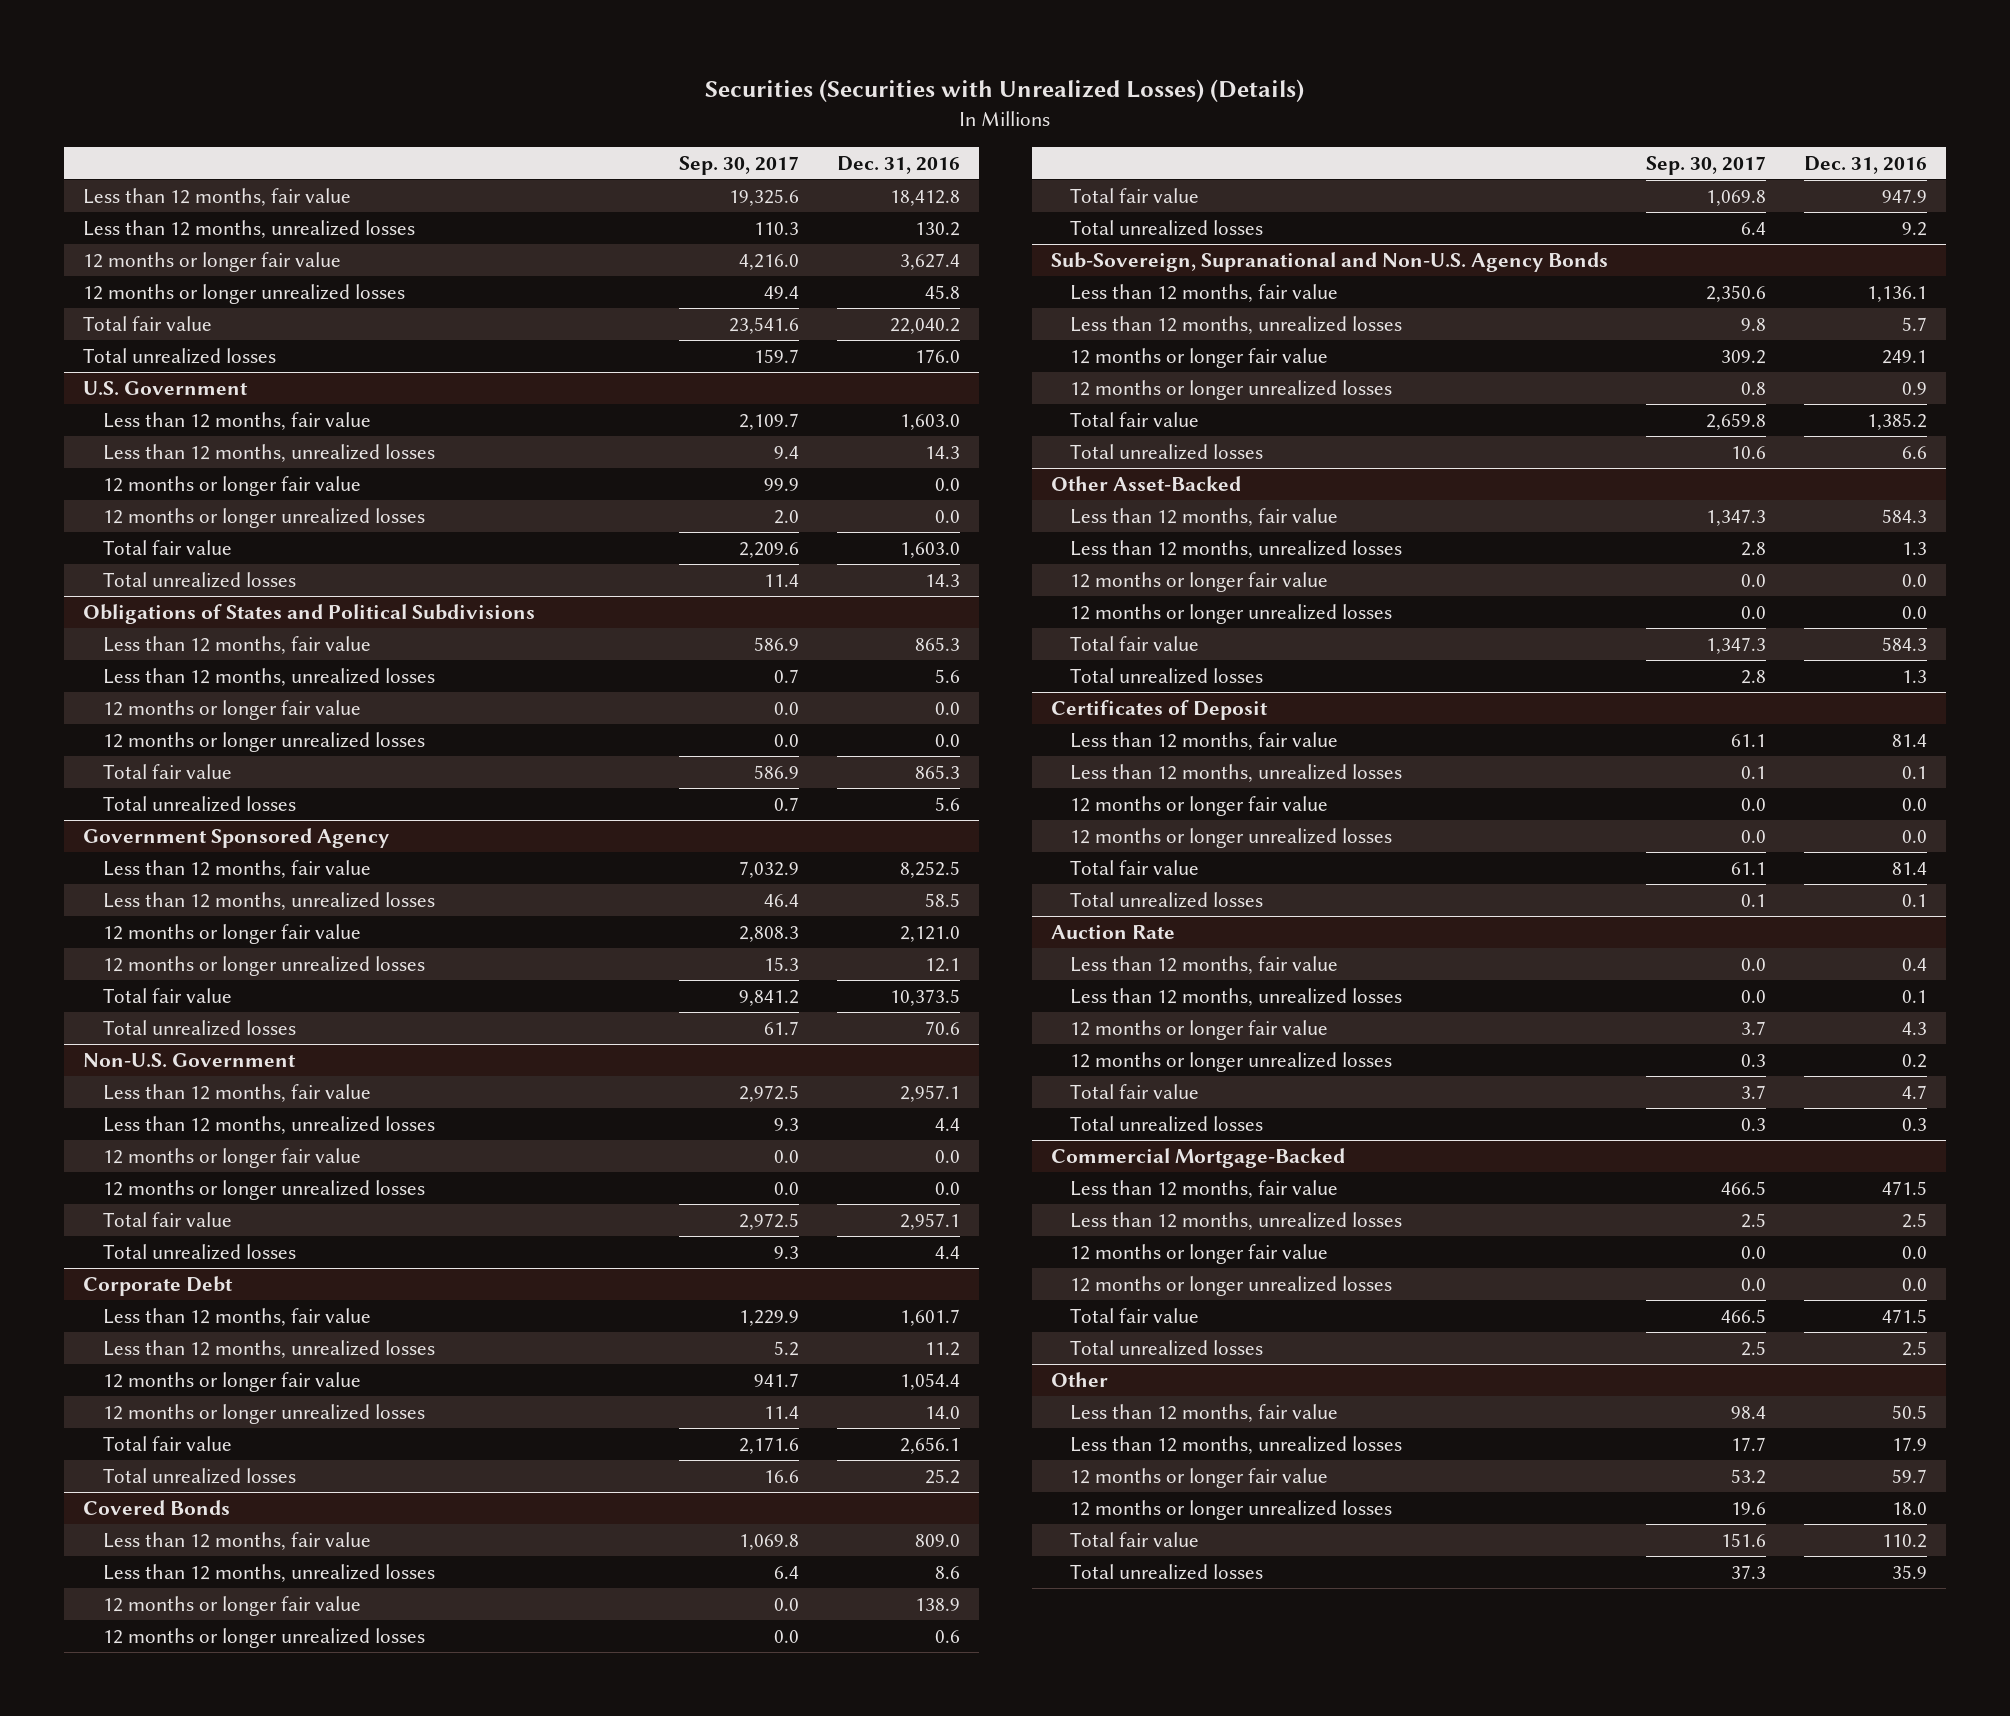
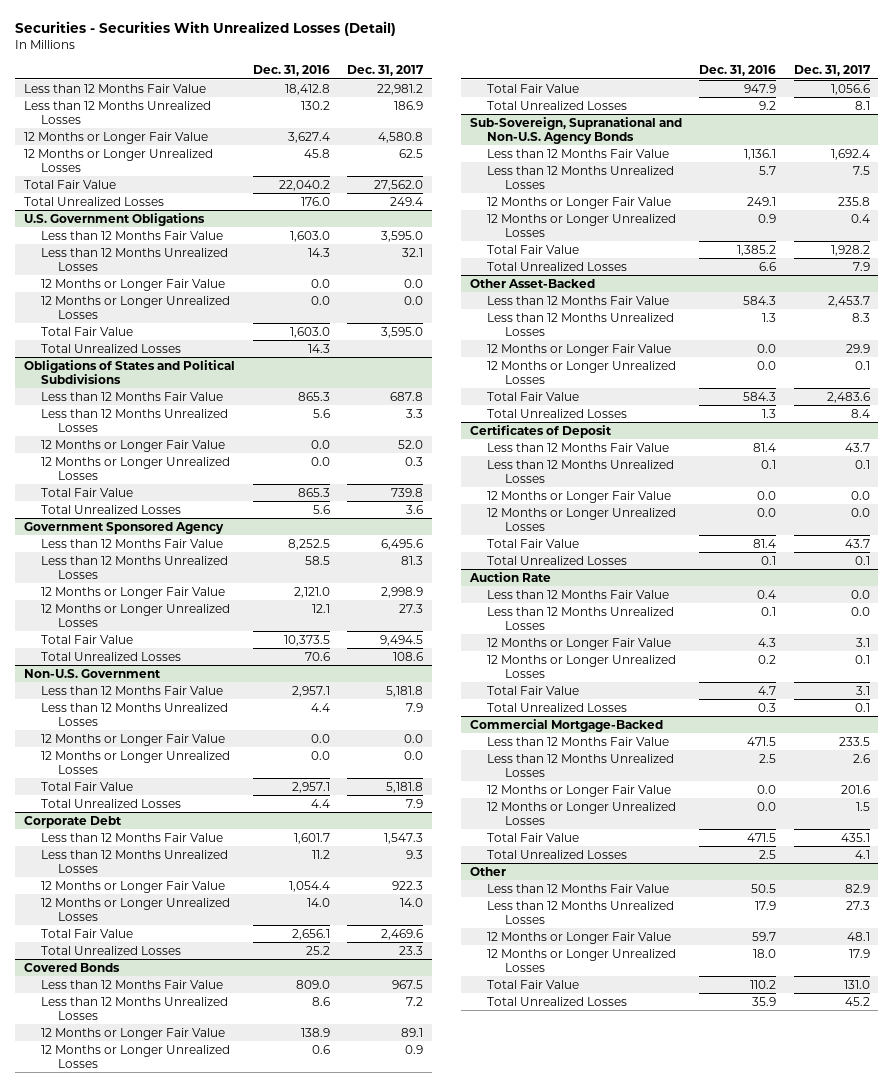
- Securities (Securities with Unrealized Losses) (Details)
+ Securities - Securities With Unrealized Losses (Detail)
- | Sep. 30, 2017 | Dec. 31, 2016
+ | Dec. 31, 2016 | Dec. 31, 2017
- Less than 12 months, fair value | 19,325.6 | 18,412.8
- Less than 12 months, unrealized losses | 110.3 | 130.2
- 12 months or longer fair value | 4,216.0 | 3,627.4
- 12 months or longer unrealized losses | 49.4 | 45.8
- Total fair value | 23,541.6 | 22,040.2
- Total unrealized losses | 159.7 | 176.0
- U.S. Government
- Less than 12 months, fair value | 2,109.7 | 1,603.0
- Less than 12 months, unrealized losses | 9.4 | 14.3
- 12 months or longer fair value | 99.9 | 0.0
- 12 months or longer unrealized losses | 2.0 | 0.0
- Total fair value | 2,209.6 | 1,603.0
- Total unrealized losses | 11.4 | 14.3
+ Less than 12 Months Fair Value | 18,412.8 | 22,981.2
+ Less than 12 Months Unrealized Losses | 130.2 | 186.9
+ 12 Months or Longer Fair Value | 3,627.4 | 4,580.8
+ 12 Months or Longer Unrealized Losses | 45.8 | 62.5
+ Total Fair Value | 22,040.2 | 27,562.0
+ Total Unrealized Losses | 176.0 | 249.4
+ U.S. Government Obligations
+ Less than 12 Months Fair Value | 1,603.0 | 3,595.0
+ Less than 12 Months Unrealized Losses | 14.3 | 32.1
+ 12 Months or Longer Fair Value | 0.0 | 0.0
+ 12 Months or Longer Unrealized Losses | 0.0 | 0.0
+ Total Fair Value | 1,603.0 | 3,595.0
+ Total Unrealized Losses | 14.3 |
@ Obligations of States and Political Subdivisions
- Less than 12 months, fair value | 586.9 | 865.3
- Less than 12 months, unrealized losses | 0.7 | 5.6
- 12 months or longer fair value | 0.0 | 0.0
- 12 months or longer unrealized losses | 0.0 | 0.0
- Total fair value | 586.9 | 865.3
- Total unrealized losses | 0.7 | 5.6
+ Less than 12 Months Fair Value | 865.3 | 687.8
+ Less than 12 Months Unrealized Losses | 5.6 | 3.3
+ 12 Months or Longer Fair Value | 0.0 | 52.0
+ 12 Months or Longer Unrealized Losses | 0.0 | 0.3
+ Total Fair Value | 865.3 | 739.8
+ Total Unrealized Losses | 5.6 | 3.6
@ Government Sponsored Agency
- Less than 12 months, fair value | 7,032.9 | 8,252.5
- Less than 12 months, unrealized losses | 46.4 | 58.5
- 12 months or longer fair value | 2,808.3 | 2,121.0
- 12 months or longer unrealized losses | 15.3 | 12.1
- Total fair value | 9,841.2 | 10,373.5
- Total unrealized losses | 61.7 | 70.6
+ Less than 12 Months Fair Value | 8,252.5 | 6,495.6
+ Less than 12 Months Unrealized Losses | 58.5 | 81.3
+ 12 Months or Longer Fair Value | 2,121.0 | 2,998.9
+ 12 Months or Longer Unrealized Losses | 12.1 | 27.3
+ Total Fair Value | 10,373.5 | 9,494.5
+ Total Unrealized Losses | 70.6 | 108.6
@ Non-U.S. Government
- Less than 12 months, fair value | 2,972.5 | 2,957.1
- Less than 12 months, unrealized losses | 9.3 | 4.4
- 12 months or longer fair value | 0.0 | 0.0
- 12 months or longer unrealized losses | 0.0 | 0.0
- Total fair value | 2,972.5 | 2,957.1
- Total unrealized losses | 9.3 | 4.4
+ Less than 12 Months Fair Value | 2,957.1 | 5,181.8
+ Less than 12 Months Unrealized Losses | 4.4 | 7.9
+ 12 Months or Longer Fair Value | 0.0 | 0.0
+ 12 Months or Longer Unrealized Losses | 0.0 | 0.0
+ Total Fair Value | 2,957.1 | 5,181.8
+ Total Unrealized Losses | 4.4 | 7.9
@ Corporate Debt
- Less than 12 months, fair value | 1,229.9 | 1,601.7
- Less than 12 months, unrealized losses | 5.2 | 11.2
- 12 months or longer fair value | 941.7 | 1,054.4
- 12 months or longer unrealized losses | 11.4 | 14.0
- Total fair value | 2,171.6 | 2,656.1
- Total unrealized losses | 16.6 | 25.2
+ Less than 12 Months Fair Value | 1,601.7 | 1,547.3
+ Less than 12 Months Unrealized Losses | 11.2 | 9.3
+ 12 Months or Longer Fair Value | 1,054.4 | 922.3
+ 12 Months or Longer Unrealized Losses | 14.0 | 14.0
+ Total Fair Value | 2,656.1 | 2,469.6
+ Total Unrealized Losses | 25.2 | 23.3
@ Covered Bonds
- Less than 12 months, fair value | 1,069.8 | 809.0
- Less than 12 months, unrealized losses | 6.4 | 8.6
- 12 months or longer fair value | 0.0 | 138.9
- 12 months or longer unrealized losses | 0.0 | 0.6
- Total fair value | 1,069.8 | 947.9
- Total unrealized losses | 6.4 | 9.2
+ Less than 12 Months Fair Value | 809.0 | 967.5
+ Less than 12 Months Unrealized Losses | 8.6 | 7.2
+ 12 Months or Longer Fair Value | 138.9 | 89.1
+ 12 Months or Longer Unrealized Losses | 0.6 | 0.9
+ Total Fair Value | 947.9 | 1,056.6
+ Total Unrealized Losses | 9.2 | 8.1
@ Sub-Sovereign, Supranational and Non-U.S. Agency Bonds
- Less than 12 months, fair value | 2,350.6 | 1,136.1
- Less than 12 months, unrealized losses | 9.8 | 5.7
- 12 months or longer fair value | 309.2 | 249.1
- 12 months or longer unrealized losses | 0.8 | 0.9
- Total fair value | 2,659.8 | 1,385.2
- Total unrealized losses | 10.6 | 6.6
+ Less than 12 Months Fair Value | 1,136.1 | 1,692.4
+ Less than 12 Months Unrealized Losses | 5.7 | 7.5
+ 12 Months or Longer Fair Value | 249.1 | 235.8
+ 12 Months or Longer Unrealized Losses | 0.9 | 0.4
+ Total Fair Value | 1,385.2 | 1,928.2
+ Total Unrealized Losses | 6.6 | 7.9
@ Other Asset-Backed
- Less than 12 months, fair value | 1,347.3 | 584.3
- Less than 12 months, unrealized losses | 2.8 | 1.3
- 12 months or longer fair value | 0.0 | 0.0
- 12 months or longer unrealized losses | 0.0 | 0.0
- Total fair value | 1,347.3 | 584.3
- Total unrealized losses | 2.8 | 1.3
+ Less than 12 Months Fair Value | 584.3 | 2,453.7
+ Less than 12 Months Unrealized Losses | 1.3 | 8.3
+ 12 Months or Longer Fair Value | 0.0 | 29.9
+ 12 Months or Longer Unrealized Losses | 0.0 | 0.1
+ Total Fair Value | 584.3 | 2,483.6
+ Total Unrealized Losses | 1.3 | 8.4
@ Certificates of Deposit
- Less than 12 months, fair value | 61.1 | 81.4
- Less than 12 months, unrealized losses | 0.1 | 0.1
- 12 months or longer fair value | 0.0 | 0.0
- 12 months or longer unrealized losses | 0.0 | 0.0
- Total fair value | 61.1 | 81.4
- Total unrealized losses | 0.1 | 0.1
+ Less than 12 Months Fair Value | 81.4 | 43.7
+ Less than 12 Months Unrealized Losses | 0.1 | 0.1
+ 12 Months or Longer Fair Value | 0.0 | 0.0
+ 12 Months or Longer Unrealized Losses | 0.0 | 0.0
+ Total Fair Value | 81.4 | 43.7
+ Total Unrealized Losses | 0.1 | 0.1
@ Auction Rate
- Less than 12 months, fair value | 0.0 | 0.4
- Less than 12 months, unrealized losses | 0.0 | 0.1
- 12 months or longer fair value | 3.7 | 4.3
- 12 months or longer unrealized losses | 0.3 | 0.2
- Total fair value | 3.7 | 4.7
- Total unrealized losses | 0.3 | 0.3
+ Less than 12 Months Fair Value | 0.4 | 0.0
+ Less than 12 Months Unrealized Losses | 0.1 | 0.0
+ 12 Months or Longer Fair Value | 4.3 | 3.1
+ 12 Months or Longer Unrealized Losses | 0.2 | 0.1
+ Total Fair Value | 4.7 | 3.1
+ Total Unrealized Losses | 0.3 | 0.1
@ Commercial Mortgage-Backed
- Less than 12 months, fair value | 466.5 | 471.5
- Less than 12 months, unrealized losses | 2.5 | 2.5
- 12 months or longer fair value | 0.0 | 0.0
- 12 months or longer unrealized losses | 0.0 | 0.0
- Total fair value | 466.5 | 471.5
- Total unrealized losses | 2.5 | 2.5
+ Less than 12 Months Fair Value | 471.5 | 233.5
+ Less than 12 Months Unrealized Losses | 2.5 | 2.6
+ 12 Months or Longer Fair Value | 0.0 | 201.6
+ 12 Months or Longer Unrealized Losses | 0.0 | 1.5
+ Total Fair Value | 471.5 | 435.1
+ Total Unrealized Losses | 2.5 | 4.1
@ Other
- Less than 12 months, fair value | 98.4 | 50.5
- Less than 12 months, unrealized losses | 17.7 | 17.9
- 12 months or longer fair value | 53.2 | 59.7
- 12 months or longer unrealized losses | 19.6 | 18.0
- Total fair value | 151.6 | 110.2
- Total unrealized losses | 37.3 | 35.9
+ Less than 12 Months Fair Value | 50.5 | 82.9
+ Less than 12 Months Unrealized Losses | 17.9 | 27.3
+ 12 Months or Longer Fair Value | 59.7 | 48.1
+ 12 Months or Longer Unrealized Losses | 18.0 | 17.9
+ Total Fair Value | 110.2 | 131.0
+ Total Unrealized Losses | 35.9 | 45.2

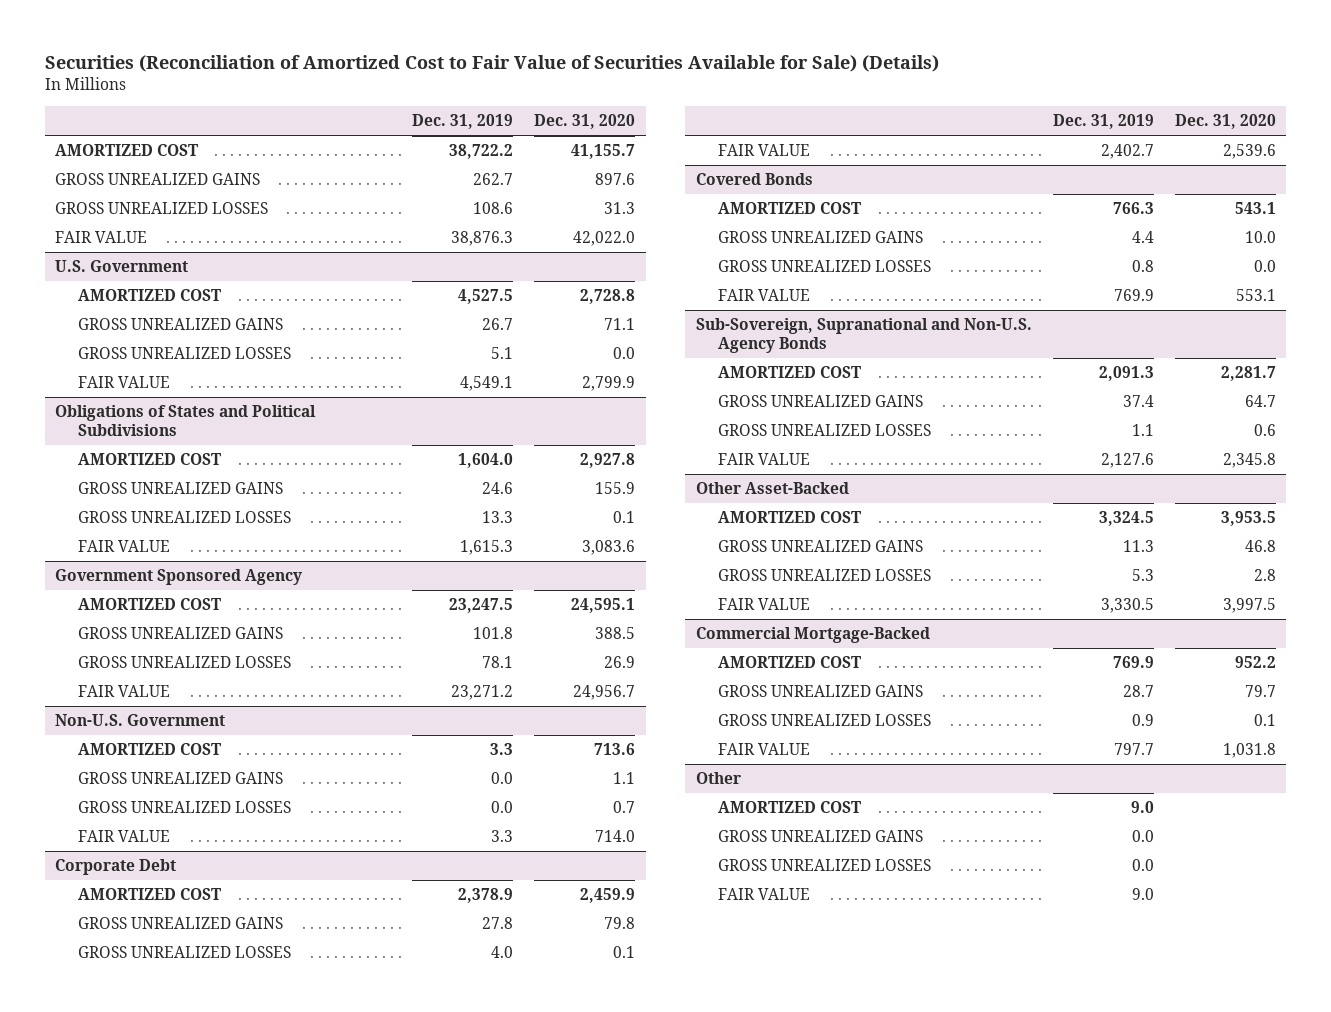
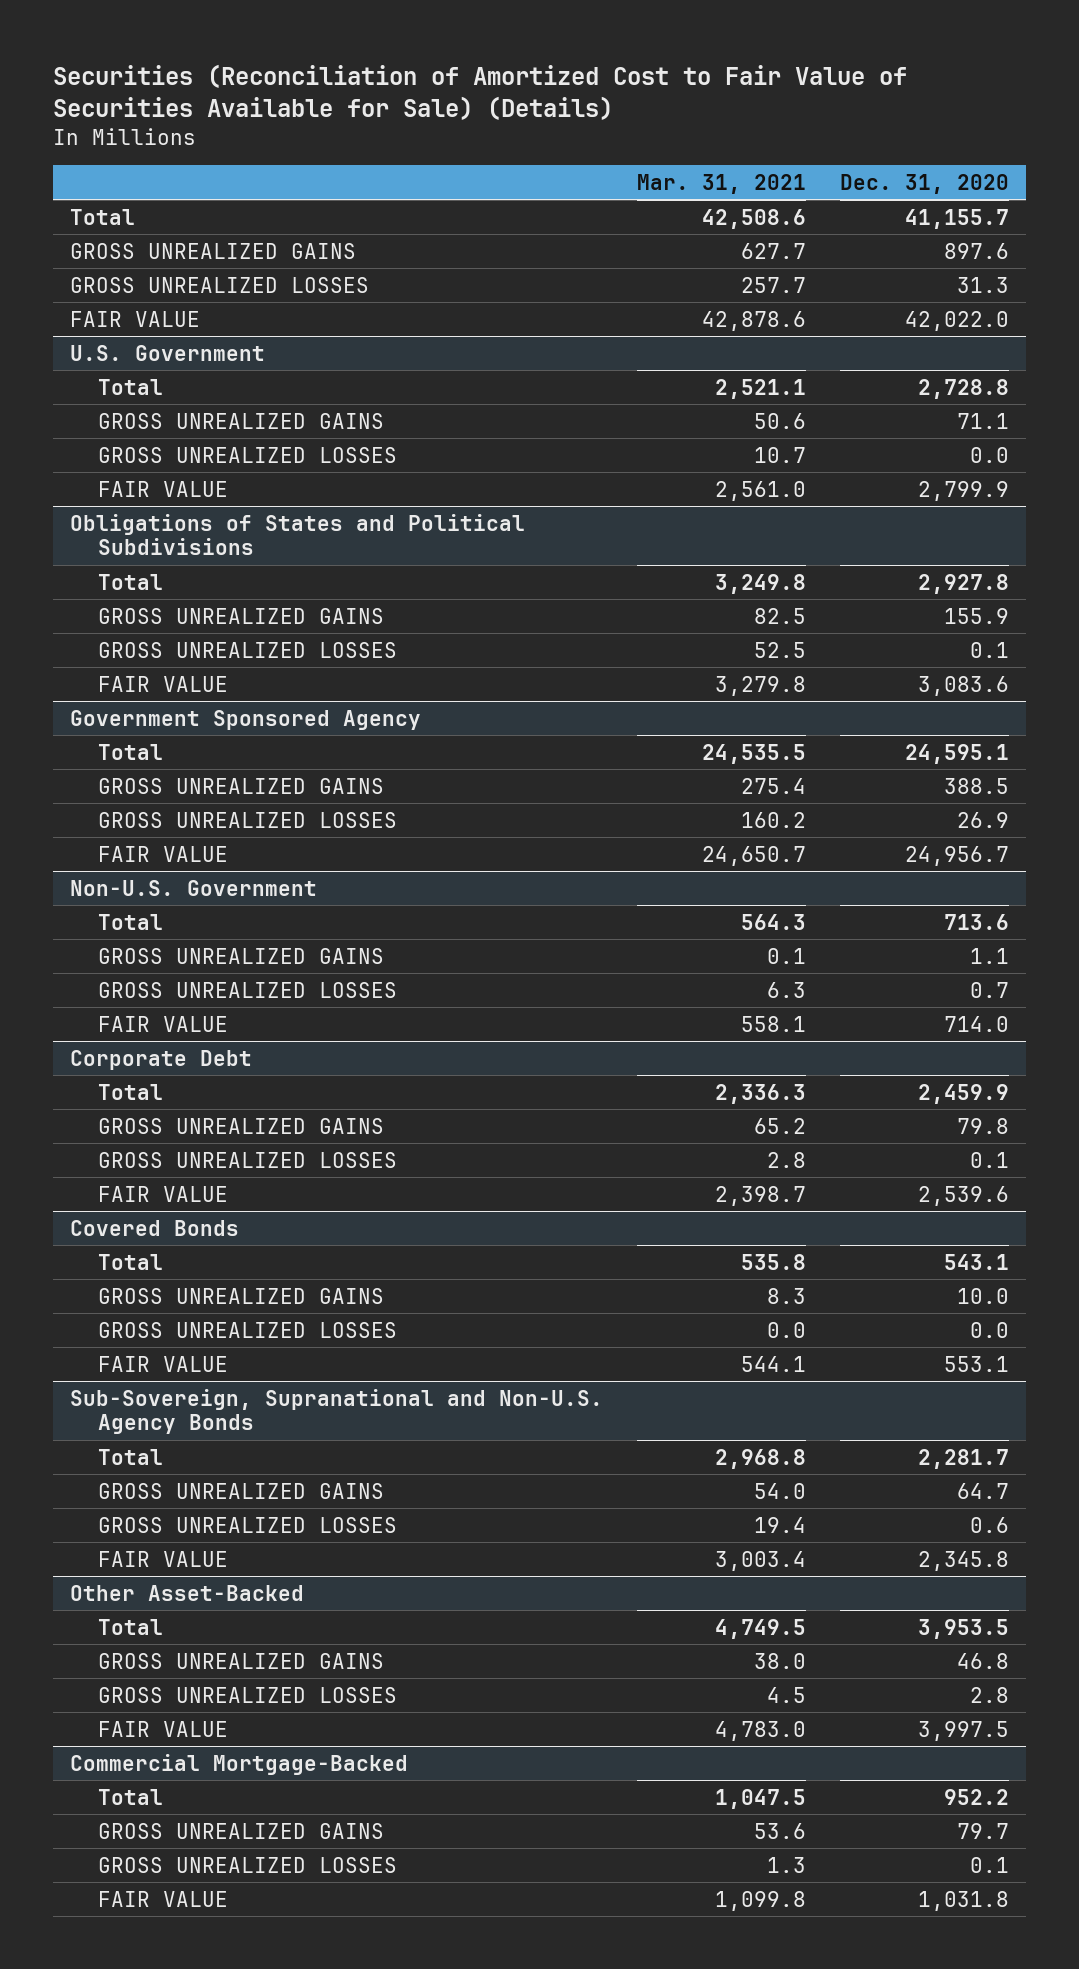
- | Dec. 31, 2019 | Dec. 31, 2020
+ | Mar. 31, 2021 | Dec. 31, 2020
- AMORTIZED COST | 38,722.2 | 41,155.7
+ Total | 42,508.6 | 41,155.7
@ U.S. Government
- AMORTIZED COST | 4,527.5 | 2,728.8
+ Total | 2,521.1 | 2,728.8
@ Obligations of States and Political Subdivisions
- AMORTIZED COST | 1,604.0 | 2,927.8
+ Total | 3,249.8 | 2,927.8
@ Government Sponsored Agency
- AMORTIZED COST | 23,247.5 | 24,595.1
+ Total | 24,535.5 | 24,595.1
@ Non-U.S. Government
- AMORTIZED COST | 3.3 | 713.6
+ Total | 564.3 | 713.6
@ Corporate Debt
- AMORTIZED COST | 2,378.9 | 2,459.9
+ Total | 2,336.3 | 2,459.9
@ Covered Bonds
- AMORTIZED COST | 766.3 | 543.1
+ Total | 535.8 | 543.1
@ Sub-Sovereign, Supranational and Non-U.S. Agency Bonds
- AMORTIZED COST | 2,091.3 | 2,281.7
+ Total | 2,968.8 | 2,281.7
@ Other Asset-Backed
- AMORTIZED COST | 3,324.5 | 3,953.5
+ Total | 4,749.5 | 3,953.5
@ Commercial Mortgage-Backed
- AMORTIZED COST | 769.9 | 952.2
+ Total | 1,047.5 | 952.2
- Other
- AMORTIZED COST | 9.0 |
- GROSS UNREALIZED GAINS | 0.0 |
- GROSS UNREALIZED LOSSES | 0.0 |
- FAIR VALUE | 9.0 |

